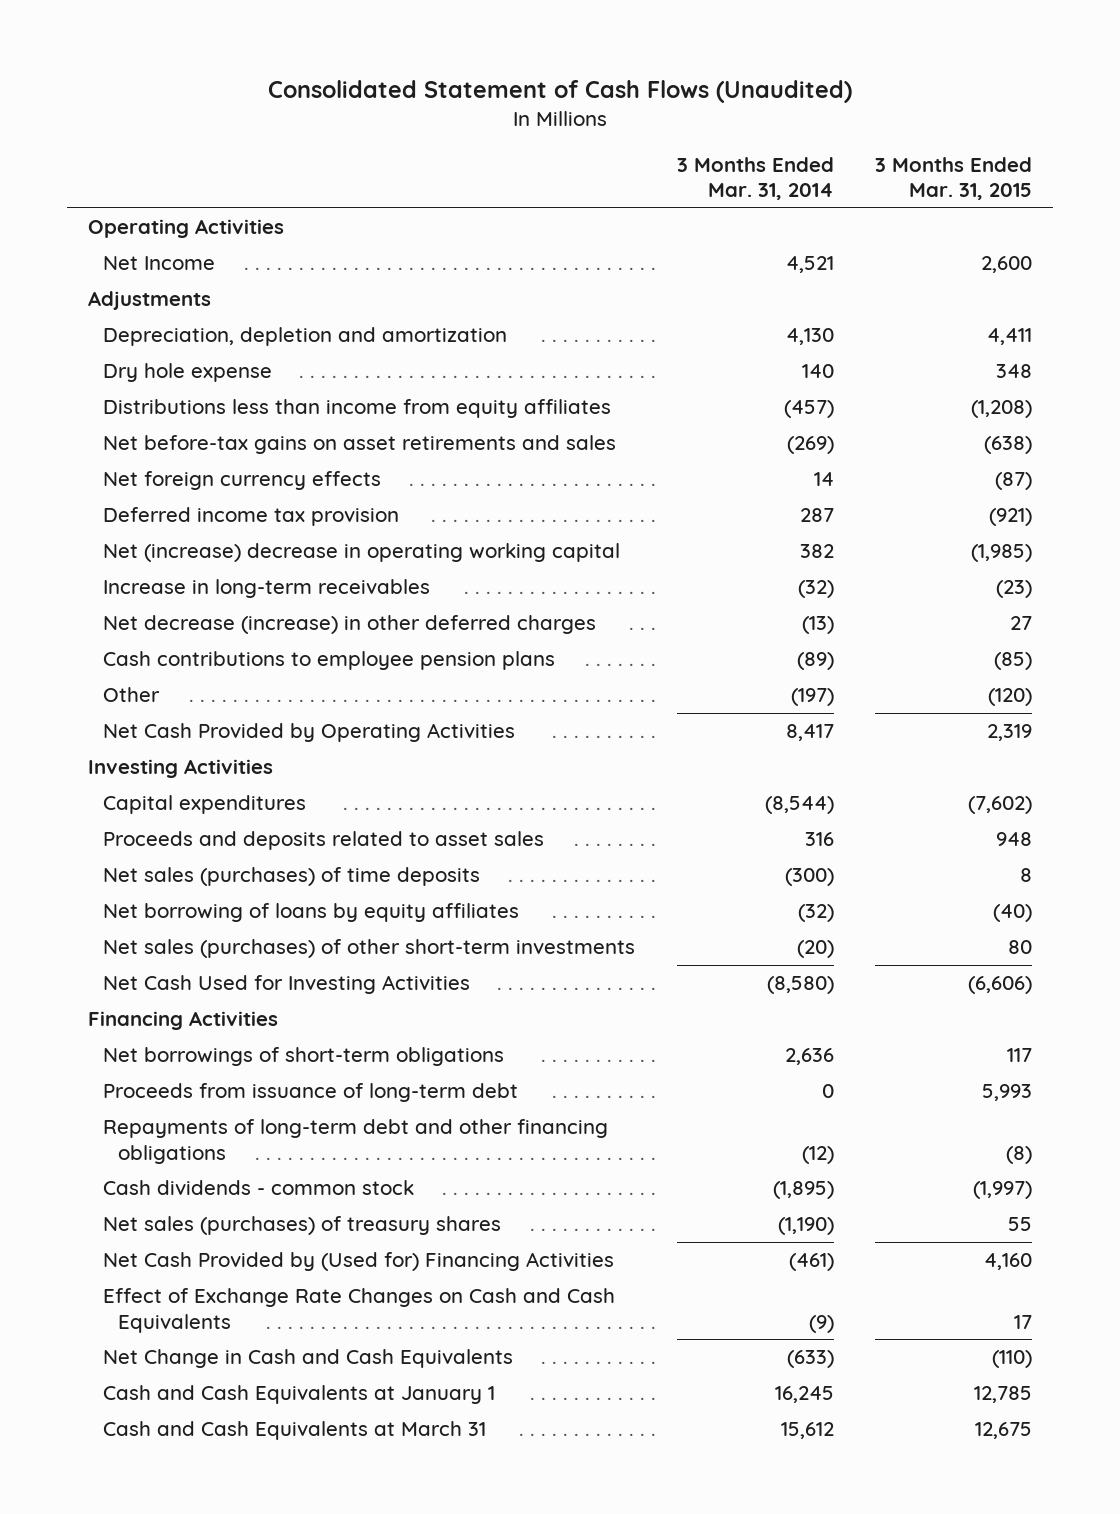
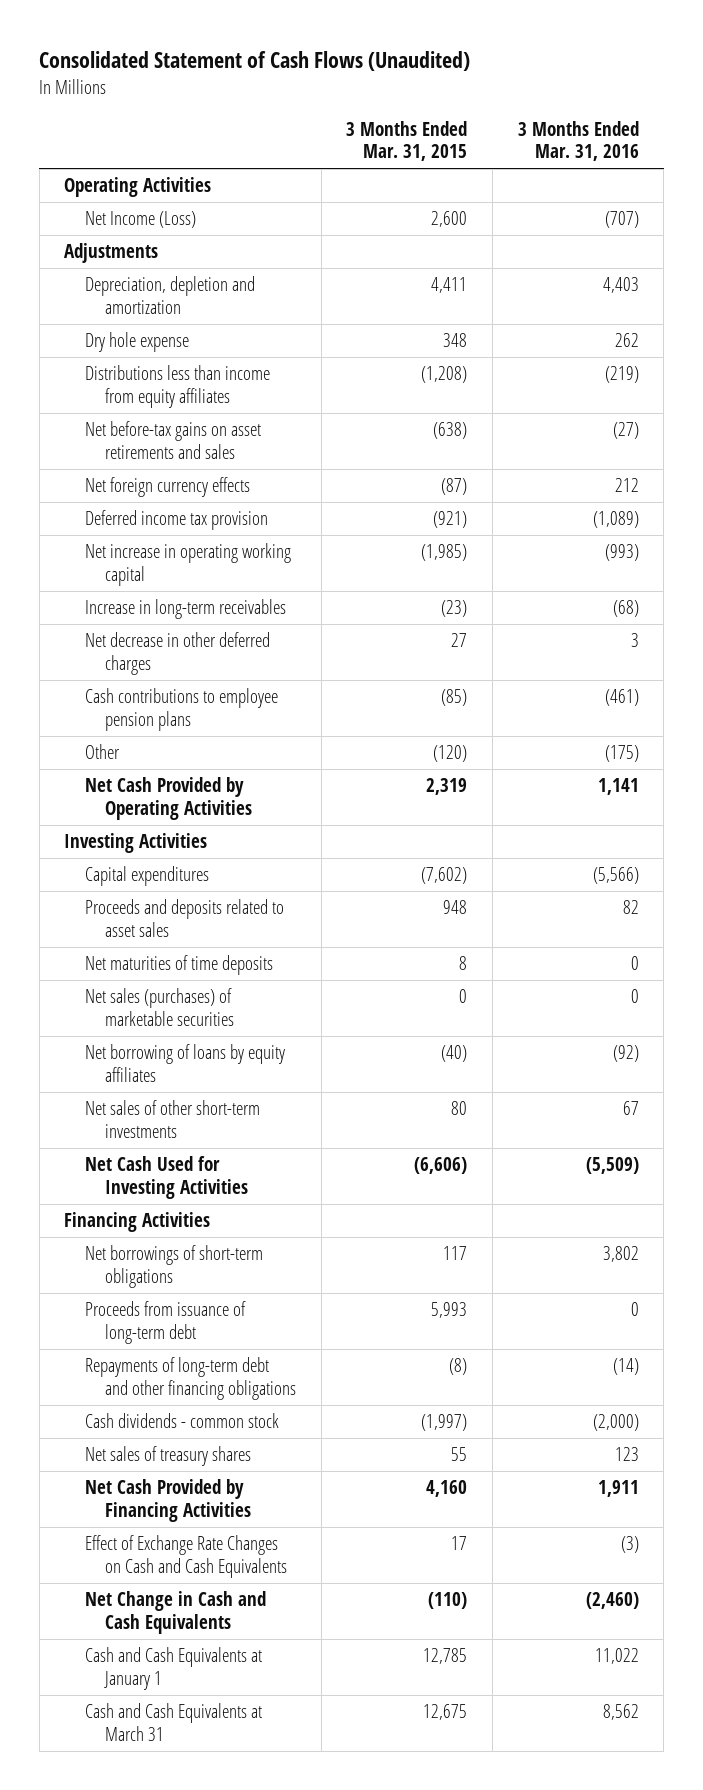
- | 3 Months Ended Mar. 31, 2014 | 3 Months Ended Mar. 31, 2015
+ | 3 Months Ended Mar. 31, 2015 | 3 Months Ended Mar. 31, 2016
- Net Income | 4,521 | 2,600
+ Net Income (Loss) | 2,600 | (707)
- Net (increase) decrease in operating working capital | 382 | (1,985)
+ Net increase in operating working capital | (1,985) | (993)
- Net decrease (increase) in other deferred charges | (13) | 27
+ Net decrease in other deferred charges | 27 | 3
- Net sales (purchases) of time deposits | (300) | 8
+ Net maturities of time deposits | 8 | 0
+ Net sales (purchases) of marketable securities | 0 | 0
- Net sales (purchases) of other short-term investments | (20) | 80
+ Net sales of other short-term investments | 80 | 67
- Net sales (purchases) of treasury shares | (1,190) | 55
- Net Cash Provided by (Used for) Financing Activities | (461) | 4,160
+ Net sales of treasury shares | 55 | 123
+ Net Cash Provided by Financing Activities | 4,160 | 1,911

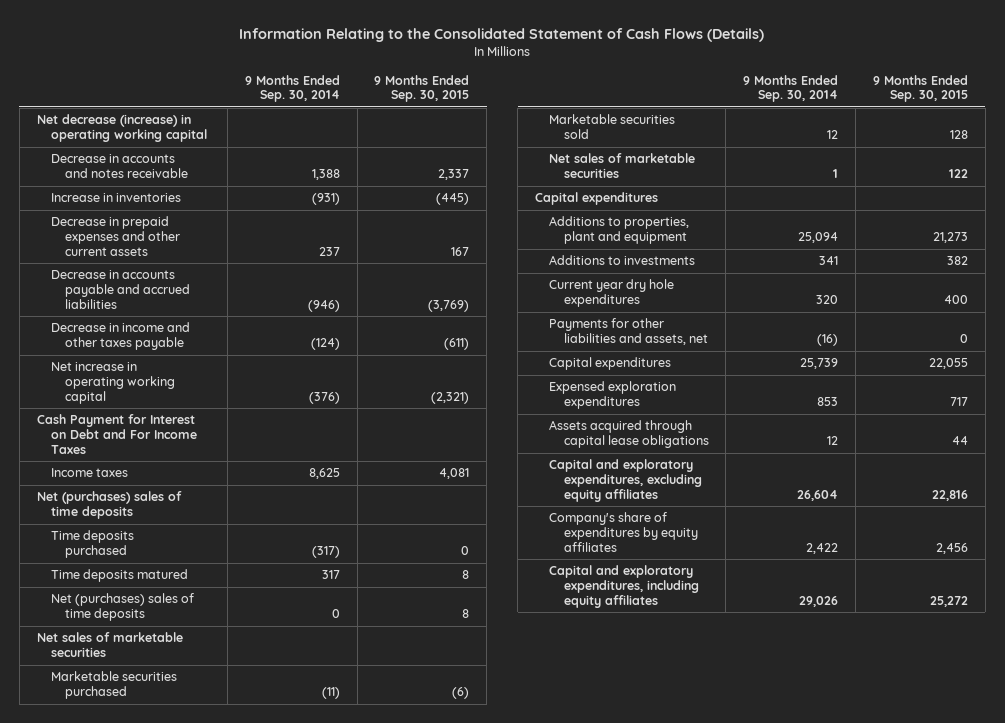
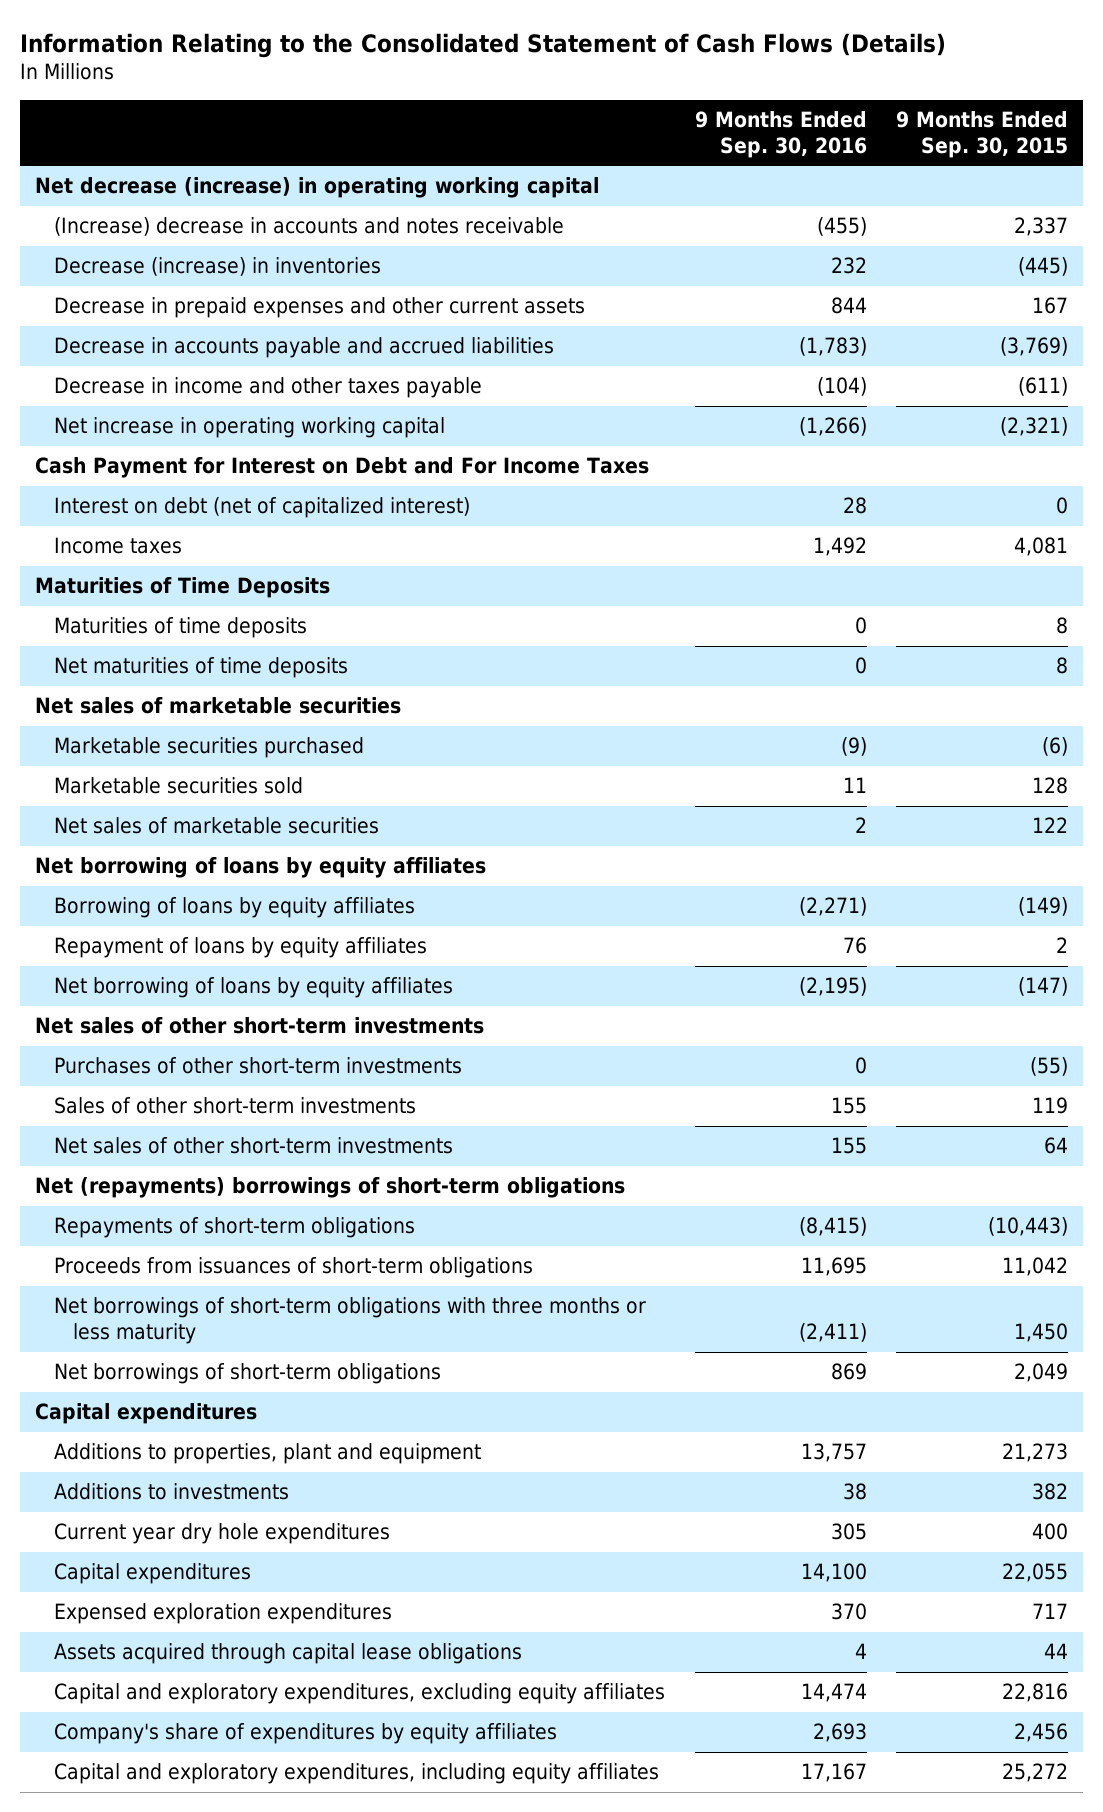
- | 9 Months Ended Sep. 30, 2014 | 9 Months Ended Sep. 30, 2015
+ | 9 Months Ended Sep. 30, 2016 | 9 Months Ended Sep. 30, 2015
- Decrease in accounts and notes receivable | 1,388 | 2,337
- Increase in inventories | (931) | (445)
+ (Increase) decrease in accounts and notes receivable | (455) | 2,337
+ Decrease (increase) in inventories | 232 | (445)
+ Interest on debt (net of capitalized interest) | 28 | 0
- Net (purchases) sales of time deposits
- Time deposits purchased | (317) | 0
- Time deposits matured | 317 | 8
- Net (purchases) sales of time deposits | 0 | 8
+ Maturities of Time Deposits
+ Maturities of time deposits | 0 | 8
+ Net maturities of time deposits | 0 | 8
+ Net borrowing of loans by equity affiliates
+ Borrowing of loans by equity affiliates | (2,271) | (149)
+ Repayment of loans by equity affiliates | 76 | 2
+ Net borrowing of loans by equity affiliates | (2,195) | (147)
+ Net sales of other short-term investments
+ Purchases of other short-term investments | 0 | (55)
+ Sales of other short-term investments | 155 | 119
+ Net sales of other short-term investments | 155 | 64
+ Net (repayments) borrowings of short-term obligations
+ Repayments of short-term obligations | (8,415) | (10,443)
+ Proceeds from issuances of short-term obligations | 11,695 | 11,042
+ Net borrowings of short-term obligations with three months or less maturity | (2,411) | 1,450
+ Net borrowings of short-term obligations | 869 | 2,049
- Payments for other liabilities and assets, net | (16) | 0

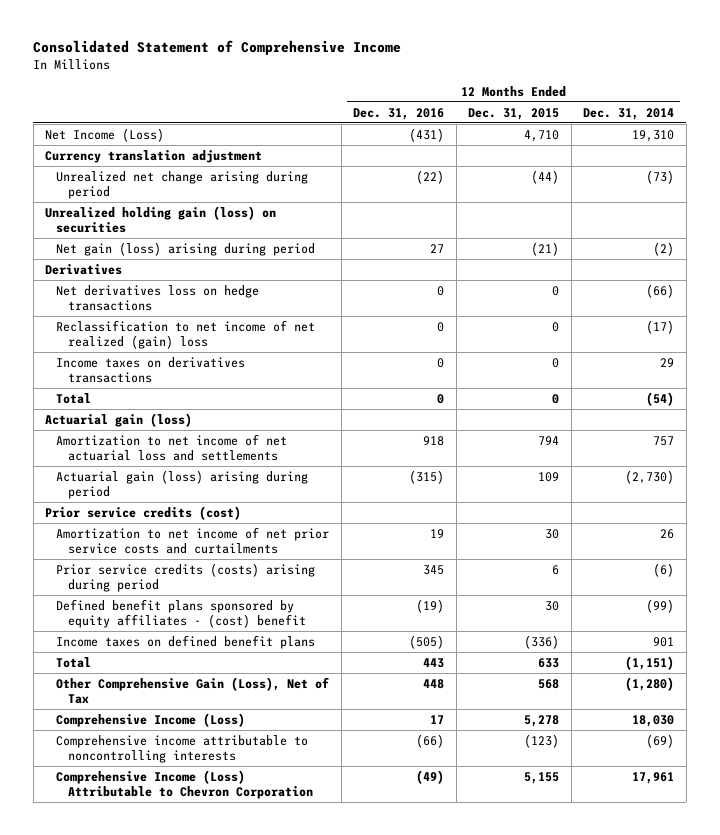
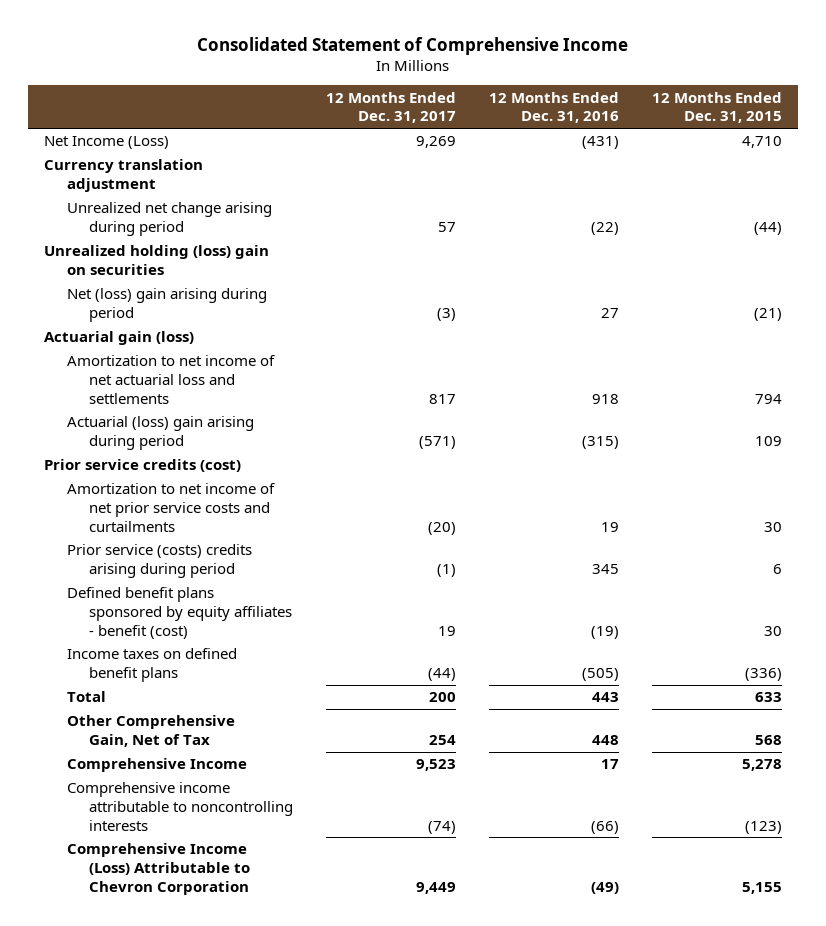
- | 12 Months Ended Dec. 31, 2016 | 12 Months Ended Dec. 31, 2015 | 12 Months Ended Dec. 31, 2014
+ | 12 Months Ended Dec. 31, 2017 | 12 Months Ended Dec. 31, 2016 | 12 Months Ended Dec. 31, 2015
- Unrealized holding gain (loss) on securities
- Net gain (loss) arising during period | 27 | (21) | (2)
- Derivatives
- Net derivatives loss on hedge transactions | 0 | 0 | (66)
- Reclassification to net income of net realized (gain) loss | 0 | 0 | (17)
- Income taxes on derivatives transactions | 0 | 0 | 29
- Total | 0 | 0 | (54)
+ Unrealized holding (loss) gain on securities
+ Net (loss) gain arising during period | (3) | 27 | (21)
- Actuarial gain (loss) arising during period | (315) | 109 | (2,730)
+ Actuarial (loss) gain arising during period | (571) | (315) | 109
- Prior service credits (costs) arising during period | 345 | 6 | (6)
- Defined benefit plans sponsored by equity affiliates - (cost) benefit | (19) | 30 | (99)
+ Prior service (costs) credits arising during period | (1) | 345 | 6
+ Defined benefit plans sponsored by equity affiliates - benefit (cost) | 19 | (19) | 30
- Other Comprehensive Gain (Loss), Net of Tax | 448 | 568 | (1,280)
- Comprehensive Income (Loss) | 17 | 5,278 | 18,030
+ Other Comprehensive Gain, Net of Tax | 254 | 448 | 568
+ Comprehensive Income | 9,523 | 17 | 5,278

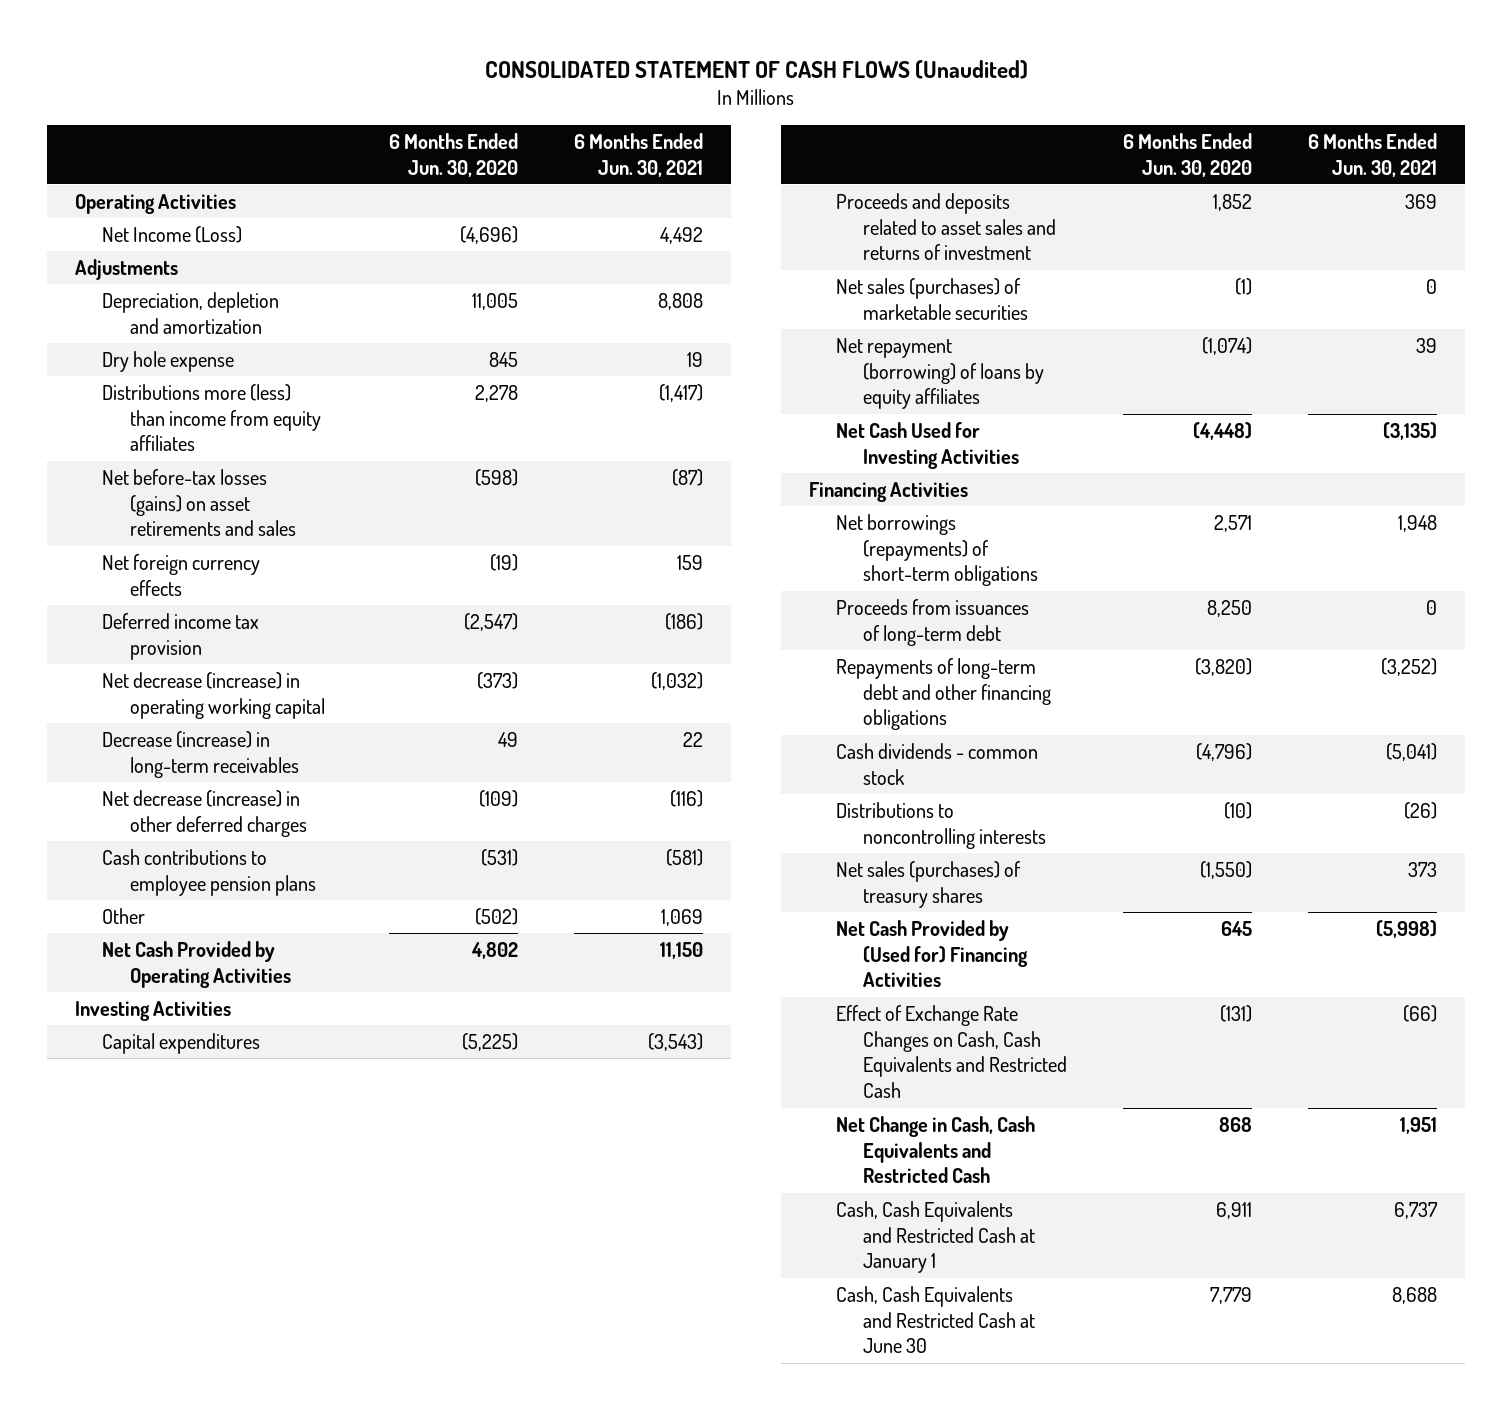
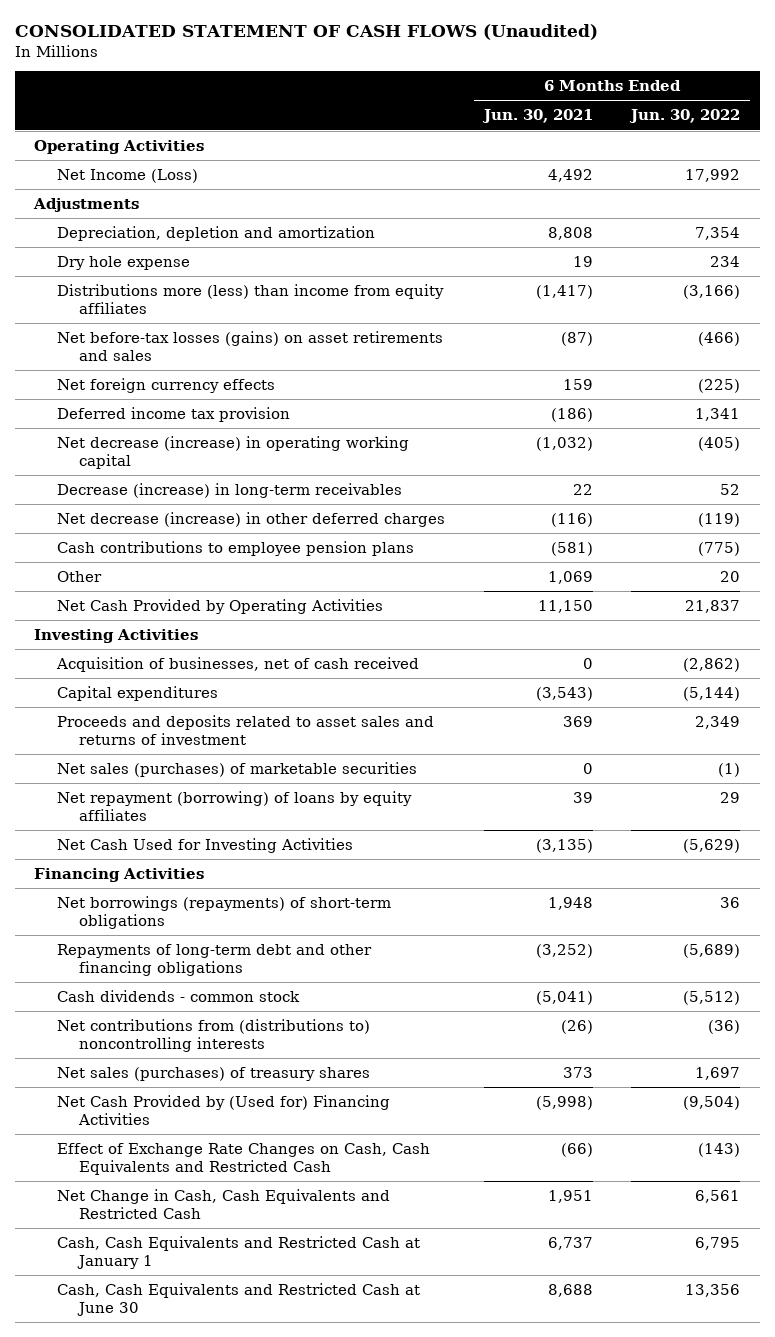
- | 6 Months Ended Jun. 30, 2020 | 6 Months Ended Jun. 30, 2021
+ | 6 Months Ended Jun. 30, 2021 | 6 Months Ended Jun. 30, 2022
+ Acquisition of businesses, net of cash received | 0 | (2,862)
- Proceeds from issuances of long-term debt | 8,250 | 0
- Distributions to noncontrolling interests | (10) | (26)
+ Net contributions from (distributions to) noncontrolling interests | (26) | (36)

